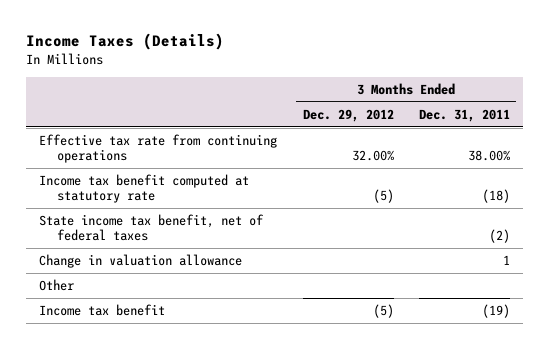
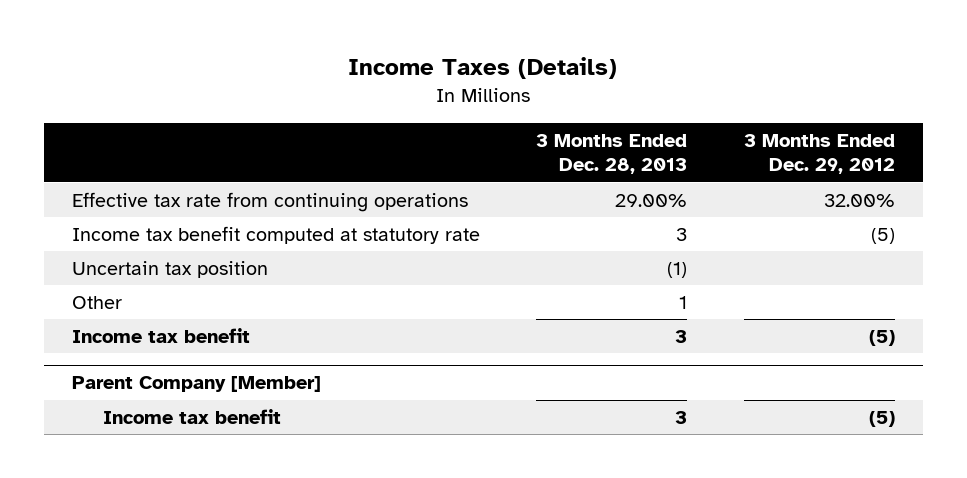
- | 3 Months Ended Dec. 29, 2012 | 3 Months Ended Dec. 31, 2011
+ | 3 Months Ended Dec. 28, 2013 | 3 Months Ended Dec. 29, 2012
- State income tax benefit, net of federal taxes | | (2)
- Change in valuation allowance | | 1
+ Uncertain tax position | (1) |
+ Parent Company [Member]
+ Income tax benefit | 3 | (5)

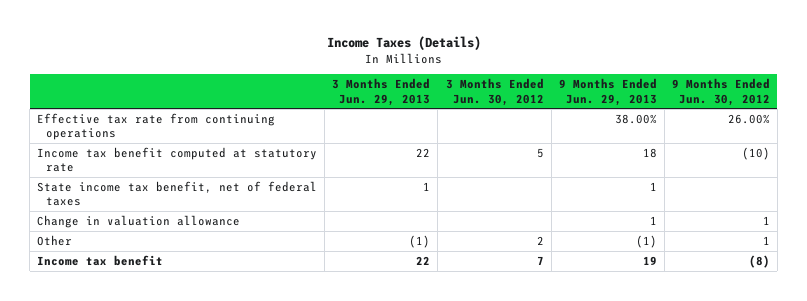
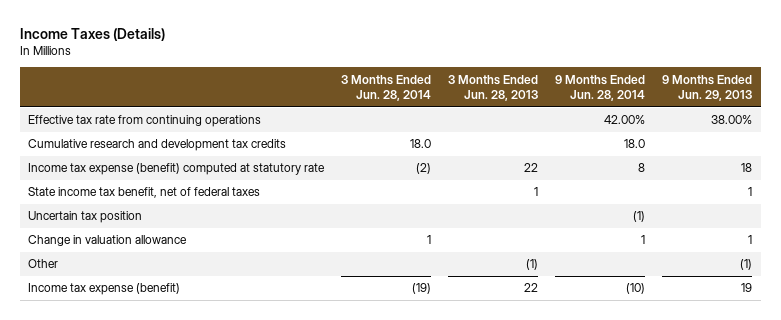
- | 3 Months Ended Jun. 29, 2013 | 3 Months Ended Jun. 30, 2012 | 9 Months Ended Jun. 29, 2013 | 9 Months Ended Jun. 30, 2012
+ | 3 Months Ended Jun. 28, 2014 | 3 Months Ended Jun. 28, 2013 | 9 Months Ended Jun. 28, 2014 | 9 Months Ended Jun. 29, 2013
- Income tax benefit computed at statutory rate | 22 | 5 | 18 | (10)
+ Cumulative research and development tax credits | 18.0 | | 18.0 |
+ Income tax expense (benefit) computed at statutory rate | (2) | 22 | 8 | 18
+ Uncertain tax position | | | (1) |
- Income tax benefit | 22 | 7 | 19 | (8)
+ Income tax expense (benefit) | (19) | 22 | (10) | 19

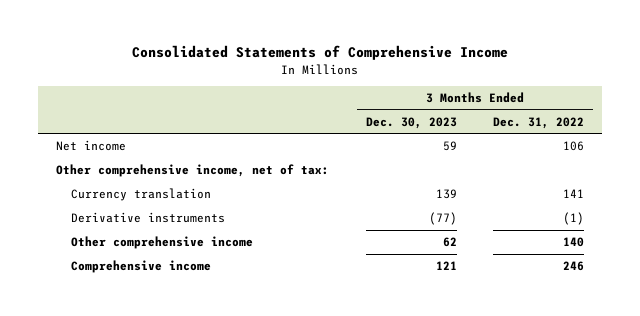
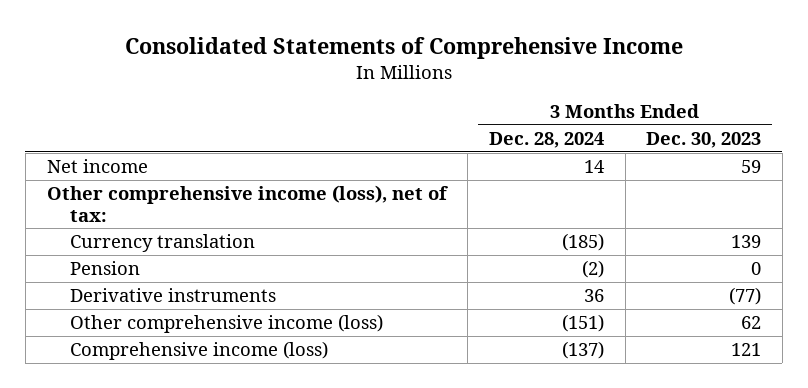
- | 3 Months Ended Dec. 30, 2023 | 3 Months Ended Dec. 31, 2022
+ | 3 Months Ended Dec. 28, 2024 | 3 Months Ended Dec. 30, 2023
- Other comprehensive income, net of tax:
+ Other comprehensive income (loss), net of tax:
+ Pension | (2) | 0
- Other comprehensive income | 62 | 140
- Comprehensive income | 121 | 246
+ Other comprehensive income (loss) | (151) | 62
+ Comprehensive income (loss) | (137) | 121

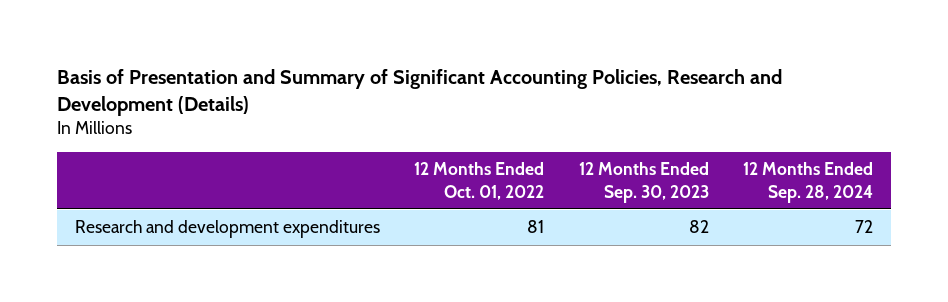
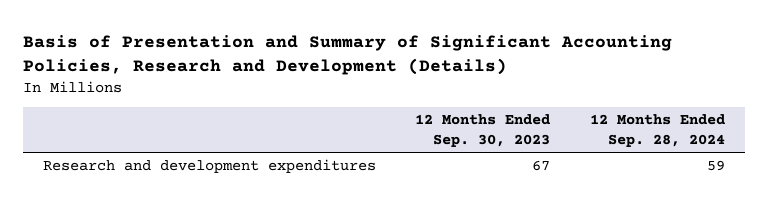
- | 12 Months Ended Oct. 01, 2022 | 12 Months Ended Sep. 30, 2023 | 12 Months Ended Sep. 28, 2024
+ | 12 Months Ended Sep. 30, 2023 | 12 Months Ended Sep. 28, 2024
- Research and development expenditures | 81 | 82 | 72
+ Research and development expenditures | 67 | 59

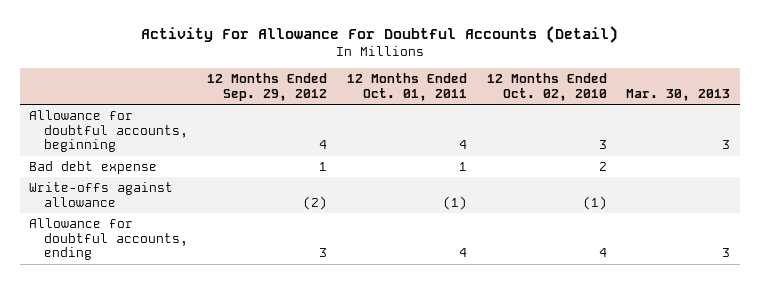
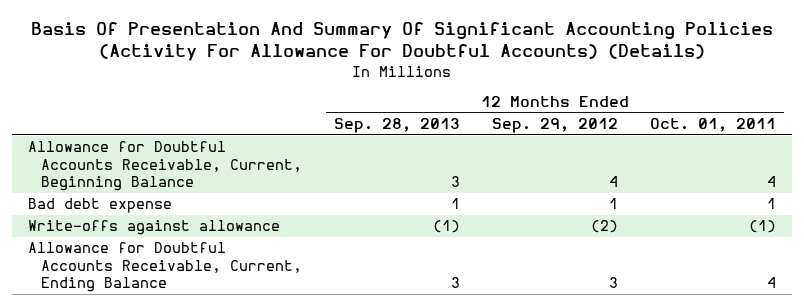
- Activity For Allowance For Doubtful Accounts (Detail)
+ Basis Of Presentation And Summary Of Significant Accounting Policies (Activity For Allowance For Doubtful Accounts) (Details)
- | 12 Months Ended Sep. 29, 2012 | 12 Months Ended Oct. 01, 2011 | 12 Months Ended Oct. 02, 2010 | Mar. 30, 2013
+ | 12 Months Ended Sep. 28, 2013 | 12 Months Ended Sep. 29, 2012 | 12 Months Ended Oct. 01, 2011
- Allowance for doubtful accounts, beginning | 4 | 4 | 3 | 3
+ Allowance for Doubtful Accounts Receivable, Current, Beginning Balance | 3 | 4 | 4
- Allowance for doubtful accounts, ending | 3 | 4 | 4 | 3
+ Allowance for Doubtful Accounts Receivable, Current, Ending Balance | 3 | 3 | 4

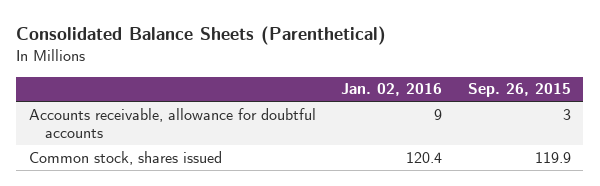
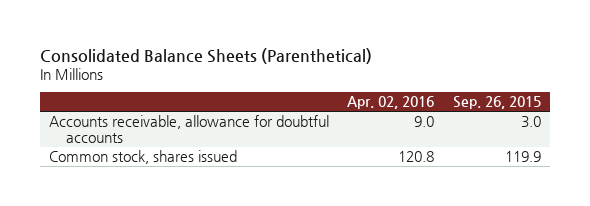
- | Jan. 02, 2016 | Sep. 26, 2015
+ | Apr. 02, 2016 | Sep. 26, 2015
- Accounts receivable, allowance for doubtful accounts | 9 | 3
+ Accounts receivable, allowance for doubtful accounts | 9.0 | 3.0

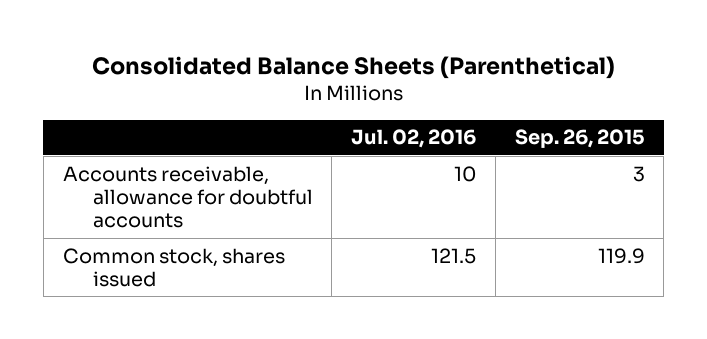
- | Apr. 02, 2016 | Sep. 26, 2015
+ | Jul. 02, 2016 | Sep. 26, 2015
- Accounts receivable, allowance for doubtful accounts | 9.0 | 3.0
+ Accounts receivable, allowance for doubtful accounts | 10 | 3

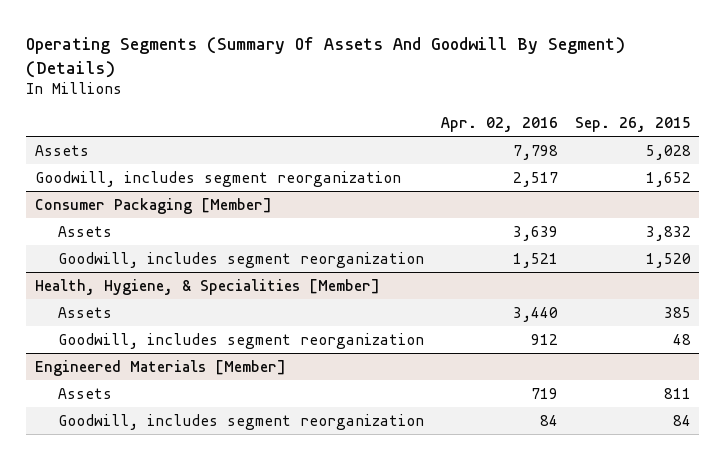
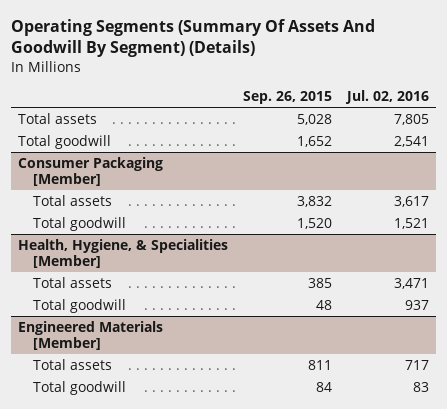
- | Apr. 02, 2016 | Sep. 26, 2015
+ | Sep. 26, 2015 | Jul. 02, 2016
- Assets | 7,798 | 5,028
- Goodwill, includes segment reorganization | 2,517 | 1,652
+ Total assets | 5,028 | 7,805
+ Total goodwill | 1,652 | 2,541
@ Consumer Packaging [Member]
- Assets | 3,639 | 3,832
- Goodwill, includes segment reorganization | 1,521 | 1,520
+ Total assets | 3,832 | 3,617
+ Total goodwill | 1,520 | 1,521
@ Health, Hygiene, & Specialities [Member]
- Assets | 3,440 | 385
- Goodwill, includes segment reorganization | 912 | 48
+ Total assets | 385 | 3,471
+ Total goodwill | 48 | 937
@ Engineered Materials [Member]
- Assets | 719 | 811
- Goodwill, includes segment reorganization | 84 | 84
+ Total assets | 811 | 717
+ Total goodwill | 84 | 83

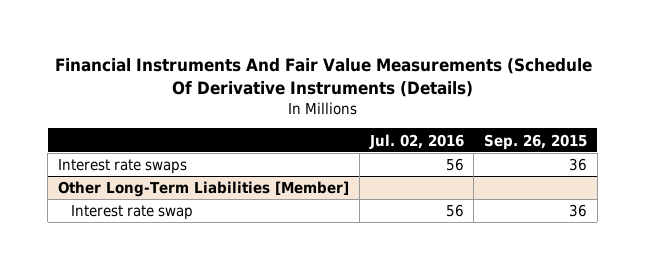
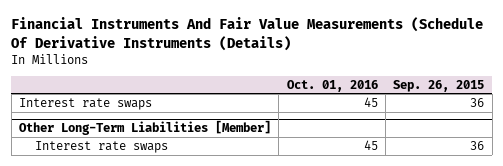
- | Jul. 02, 2016 | Sep. 26, 2015
+ | Oct. 01, 2016 | Sep. 26, 2015
@ Other Long-Term Liabilities [Member]
- Interest rate swap | 56 | 36
+ Interest rate swaps | 45 | 36

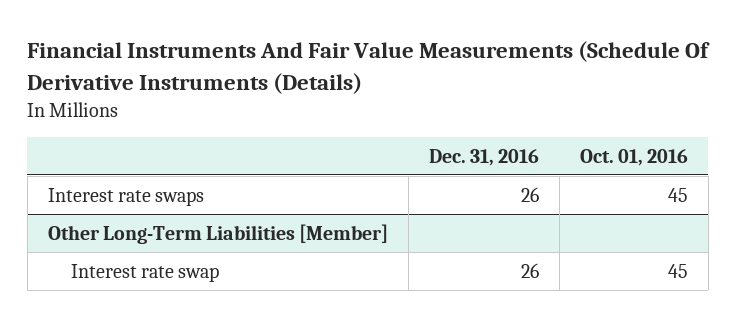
- | Oct. 01, 2016 | Sep. 26, 2015
+ | Dec. 31, 2016 | Oct. 01, 2016
@ Other Long-Term Liabilities [Member]
- Interest rate swaps | 45 | 36
+ Interest rate swap | 26 | 45

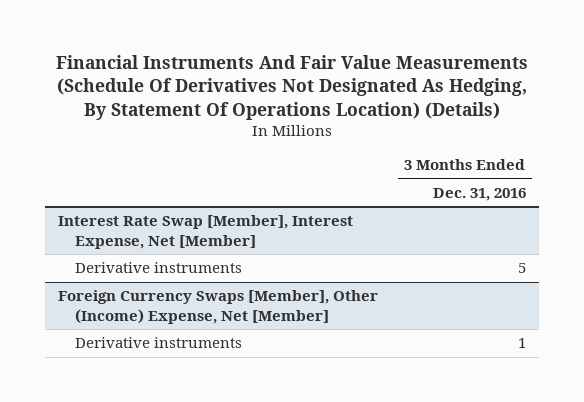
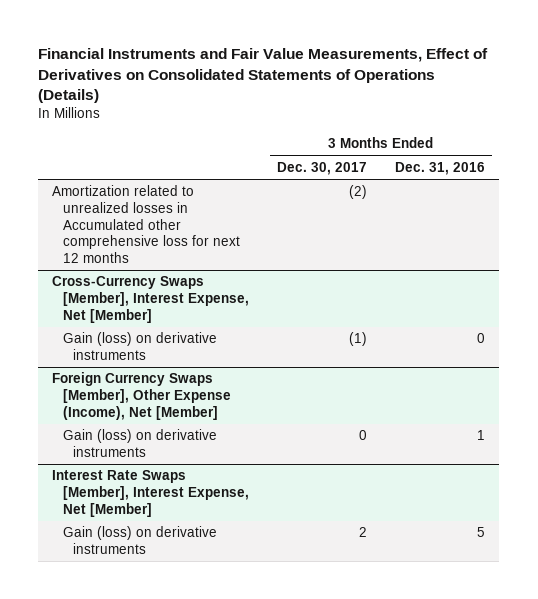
- Financial Instruments And Fair Value Measurements (Schedule Of Derivatives Not Designated As Hedging, By Statement Of Operations Location) (Details)
+ Financial Instruments and Fair Value Measurements, Effect of Derivatives on Consolidated Statements of Operations (Details)
- | 3 Months Ended Dec. 31, 2016
+ | 3 Months Ended Dec. 30, 2017 | 3 Months Ended Dec. 31, 2016
- Interest Rate Swap [Member], Interest Expense, Net [Member]
- Derivative instruments | 5
- Foreign Currency Swaps [Member], Other (Income) Expense, Net [Member]
- Derivative instruments | 1
+ Amortization related to unrealized losses in Accumulated other comprehensive loss for next 12 months | (2) |
+ Cross-Currency Swaps [Member], Interest Expense, Net [Member]
+ Gain (loss) on derivative instruments | (1) | 0
+ Foreign Currency Swaps [Member], Other Expense (Income), Net [Member]
+ Gain (loss) on derivative instruments | 0 | 1
+ Interest Rate Swaps [Member], Interest Expense, Net [Member]
+ Gain (loss) on derivative instruments | 2 | 5

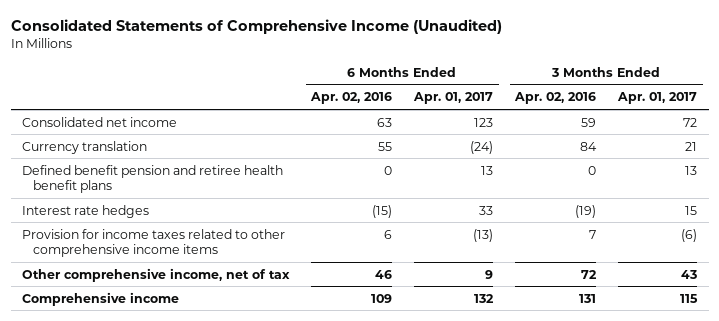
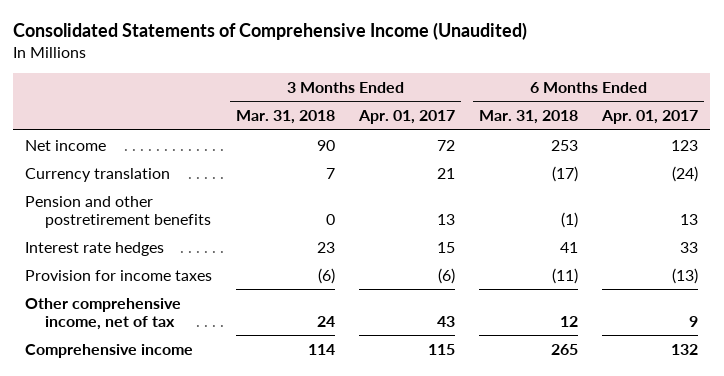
- | 6 Months Ended Apr. 02, 2016 | 6 Months Ended Apr. 01, 2017 | 3 Months Ended Apr. 02, 2016 | 3 Months Ended Apr. 01, 2017
+ | 3 Months Ended Mar. 31, 2018 | 3 Months Ended Apr. 01, 2017 | 6 Months Ended Mar. 31, 2018 | 6 Months Ended Apr. 01, 2017
- Consolidated net income | 63 | 123 | 59 | 72
+ Net income | 90 | 72 | 253 | 123
- Defined benefit pension and retiree health benefit plans | 0 | 13 | 0 | 13
+ Pension and other postretirement benefits | 0 | 13 | (1) | 13
- Provision for income taxes related to other comprehensive income items | 6 | (13) | 7 | (6)
+ Provision for income taxes | (6) | (6) | (11) | (13)

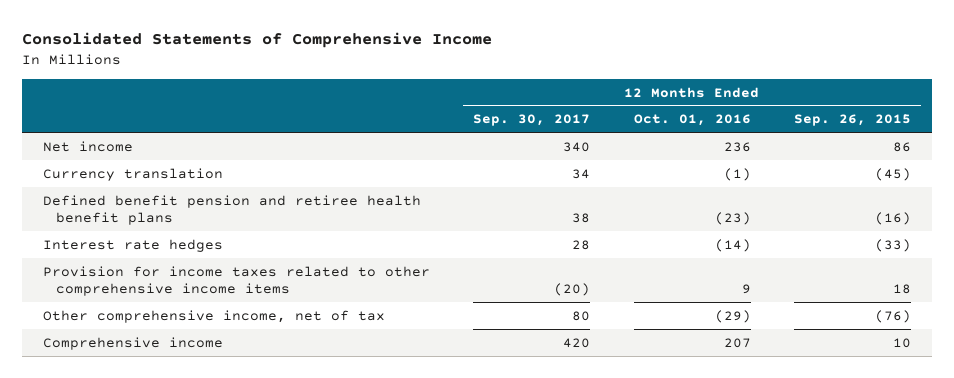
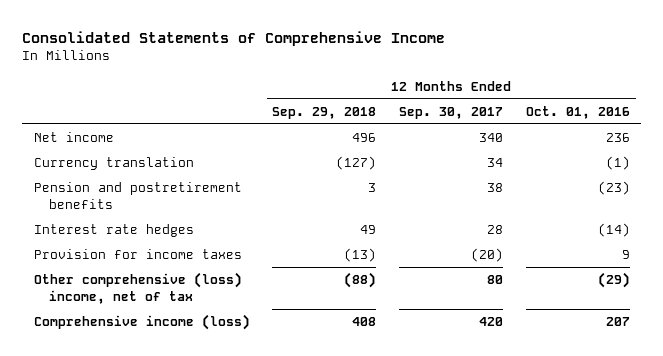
- | 12 Months Ended Sep. 30, 2017 | 12 Months Ended Oct. 01, 2016 | 12 Months Ended Sep. 26, 2015
+ | 12 Months Ended Sep. 29, 2018 | 12 Months Ended Sep. 30, 2017 | 12 Months Ended Oct. 01, 2016
- Defined benefit pension and retiree health benefit plans | 38 | (23) | (16)
+ Pension and postretirement benefits | 3 | 38 | (23)
- Provision for income taxes related to other comprehensive income items | (20) | 9 | 18
- Other comprehensive income, net of tax | 80 | (29) | (76)
- Comprehensive income | 420 | 207 | 10
+ Provision for income taxes | (13) | (20) | 9
+ Other comprehensive (loss) income, net of tax | (88) | 80 | (29)
+ Comprehensive income (loss) | 408 | 420 | 207

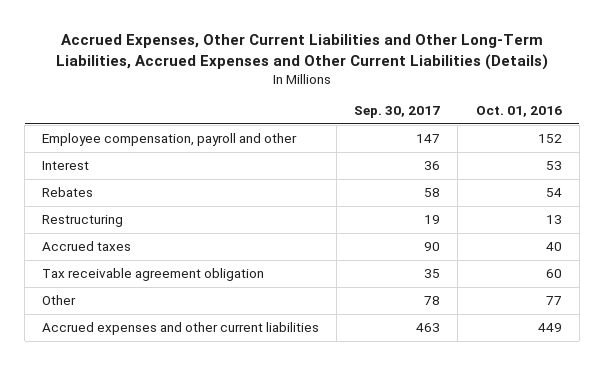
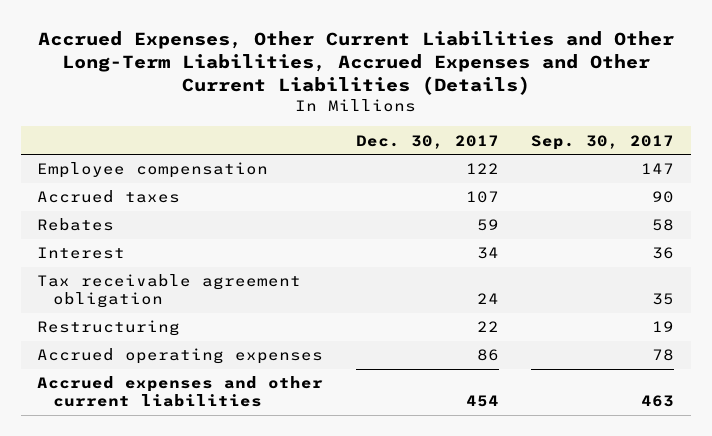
- | Sep. 30, 2017 | Oct. 01, 2016
+ | Dec. 30, 2017 | Sep. 30, 2017
- Employee compensation, payroll and other | 147 | 152
+ Employee compensation | 122 | 147
moved down: Rebates | 59 | 58
moved down: Interest | 34 | 36
- Other | 78 | 77
moved down: Restructuring | 22 | 19
+ Accrued operating expenses | 86 | 78

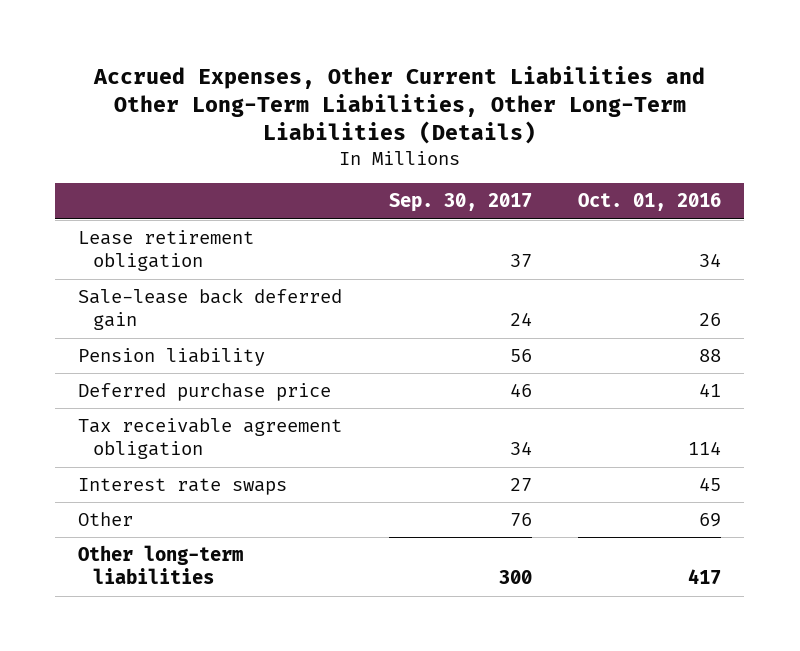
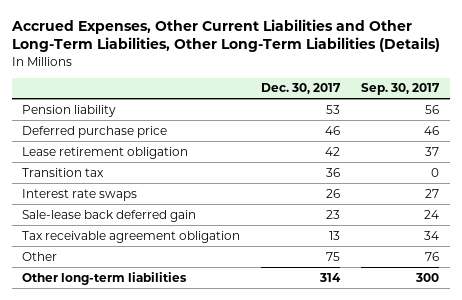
- | Sep. 30, 2017 | Oct. 01, 2016
+ | Dec. 30, 2017 | Sep. 30, 2017
moved down: Lease retirement obligation | 42 | 37
+ Transition tax | 36 | 0
moved down: Sale-lease back deferred gain | 23 | 24
moved down: Tax receivable agreement obligation | 13 | 34

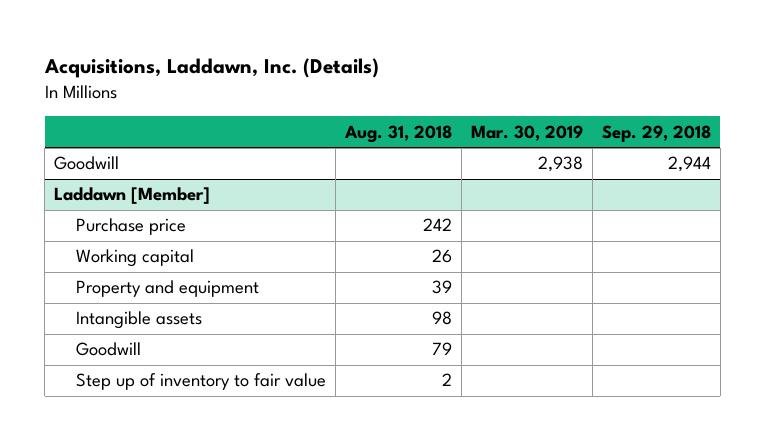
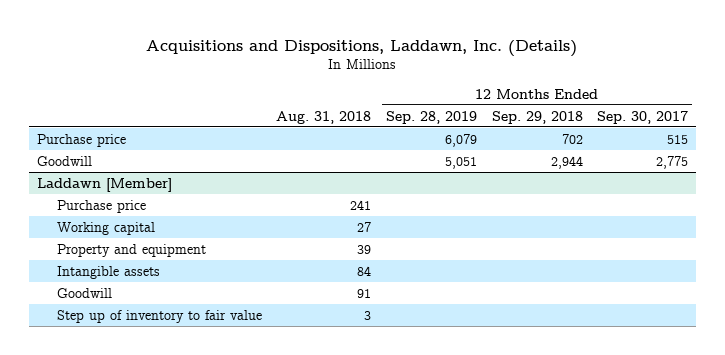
- Acquisitions, Laddawn, Inc. (Details)
+ Acquisitions and Dispositions, Laddawn, Inc. (Details)
- | Aug. 31, 2018 | Mar. 30, 2019 | Sep. 29, 2018
+ | Aug. 31, 2018 | 12 Months Ended Sep. 28, 2019 | 12 Months Ended Sep. 29, 2018 | 12 Months Ended Sep. 30, 2017
+ Purchase price | | 6,079 | 702 | 515
@ Laddawn [Member]
- Purchase price | 242 | |
- Working capital | 26 | |
+ Purchase price | 241 | | |
+ Working capital | 27 | | |
- Intangible assets | 98 | |
- Goodwill | 79 | |
- Step up of inventory to fair value | 2 | |
+ Intangible assets | 84 | | |
+ Goodwill | 91 | | |
+ Step up of inventory to fair value | 3 | | |

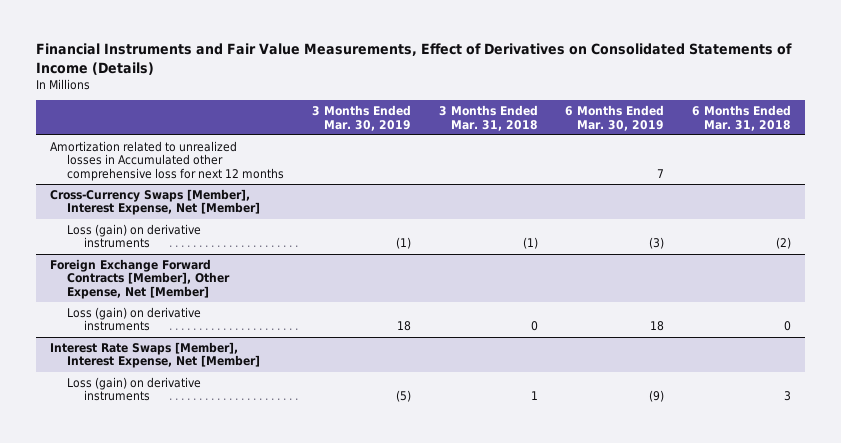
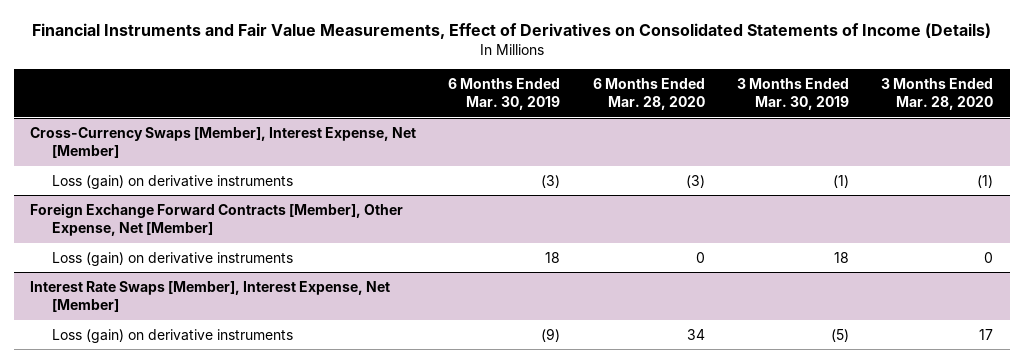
- | 3 Months Ended Mar. 30, 2019 | 3 Months Ended Mar. 31, 2018 | 6 Months Ended Mar. 30, 2019 | 6 Months Ended Mar. 31, 2018
+ | 6 Months Ended Mar. 30, 2019 | 6 Months Ended Mar. 28, 2020 | 3 Months Ended Mar. 30, 2019 | 3 Months Ended Mar. 28, 2020
- Amortization related to unrealized losses in Accumulated other comprehensive loss for next 12 months | | | 7 |

